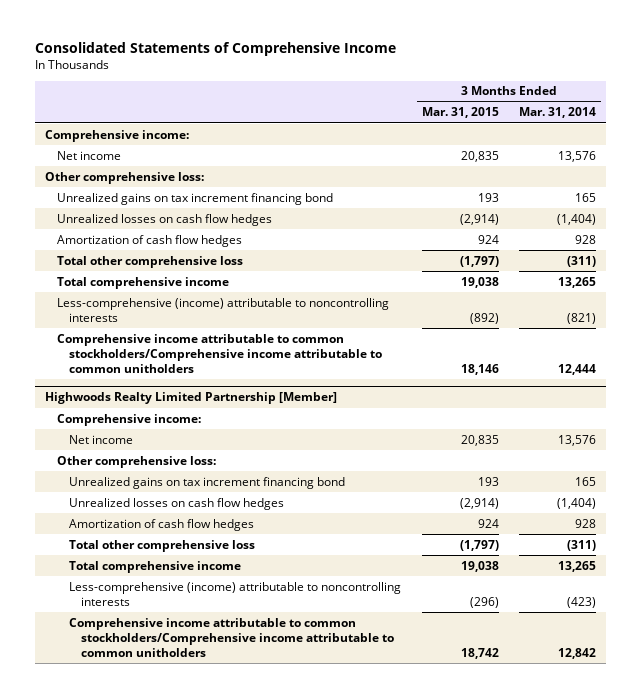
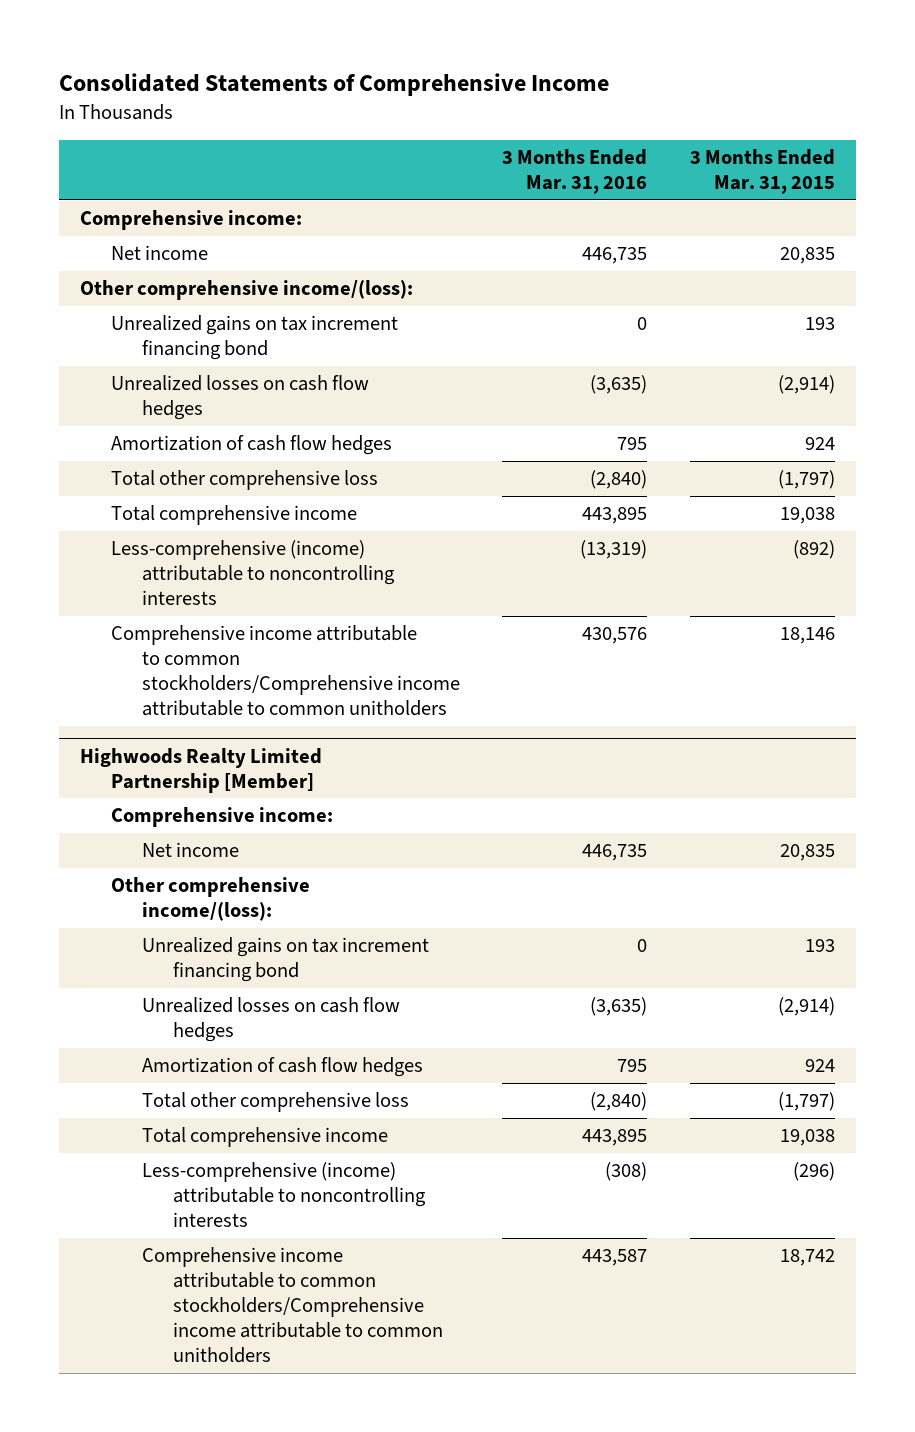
- | 3 Months Ended Mar. 31, 2015 | 3 Months Ended Mar. 31, 2014
+ | 3 Months Ended Mar. 31, 2016 | 3 Months Ended Mar. 31, 2015
- Other comprehensive loss:
+ Other comprehensive income/(loss):
@ Highwoods Realty Limited Partnership [Member]
- Other comprehensive loss:
+ Other comprehensive income/(loss):

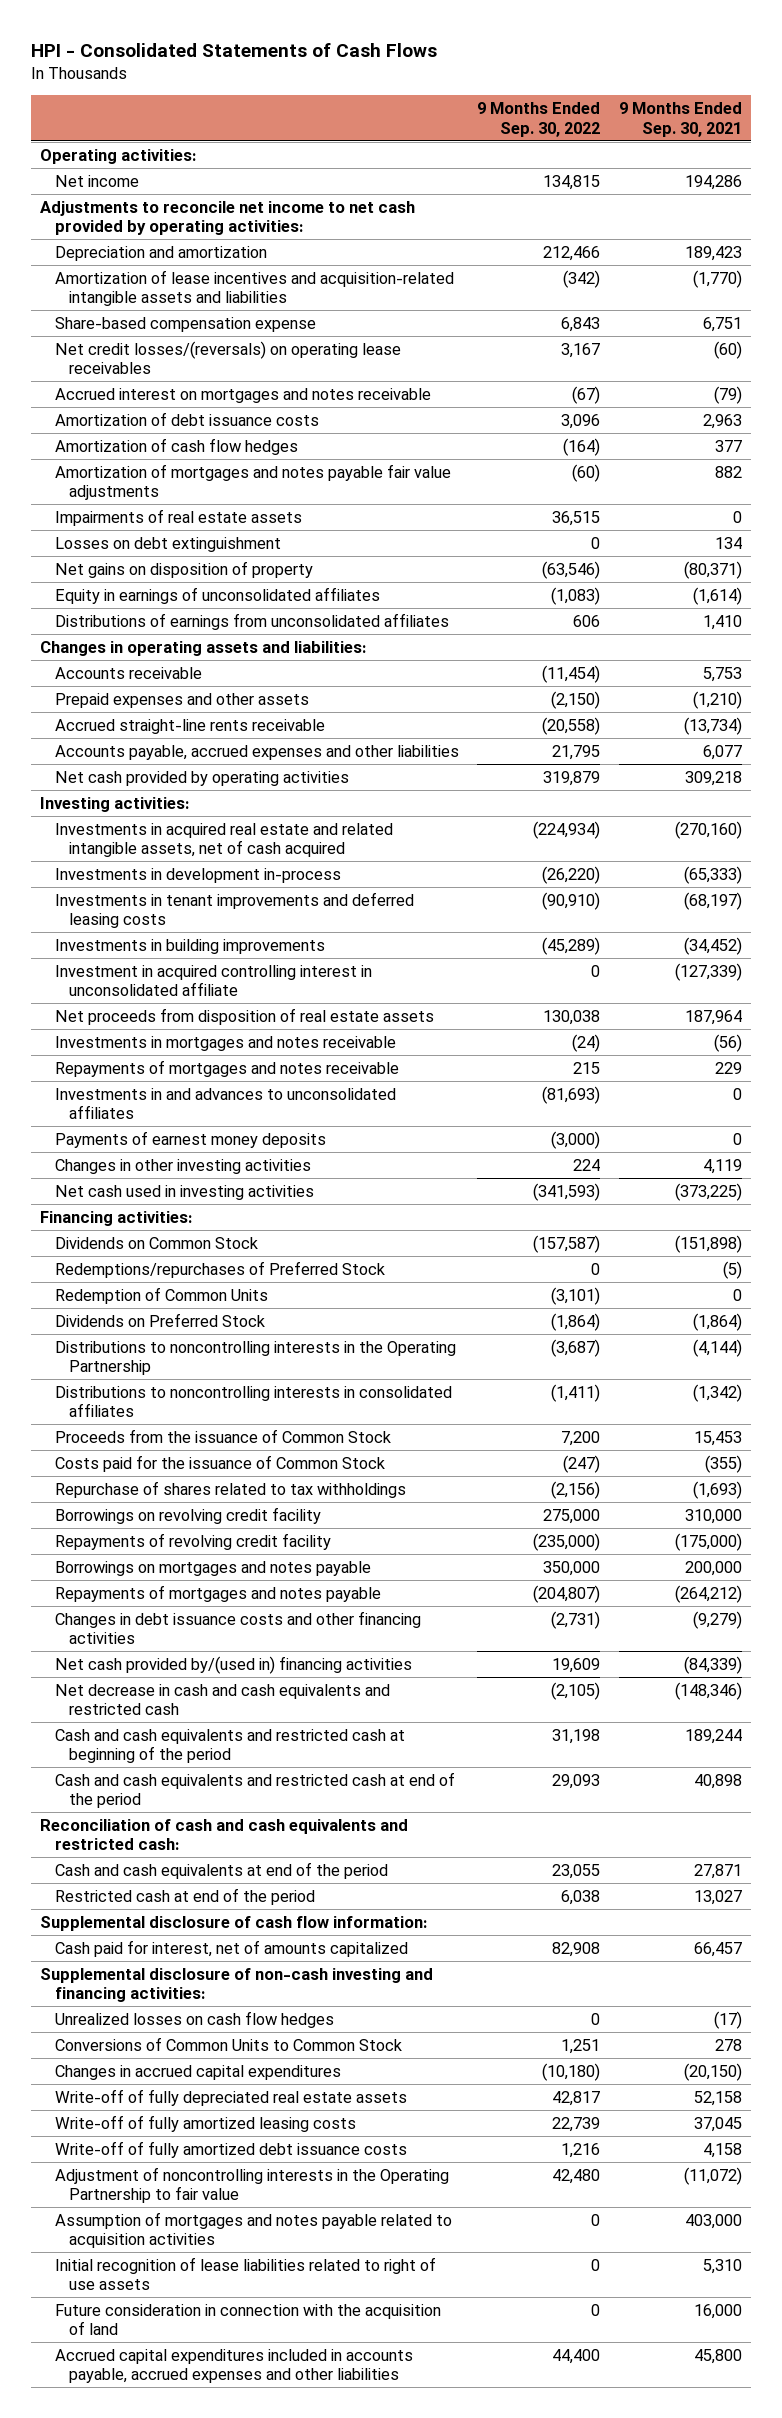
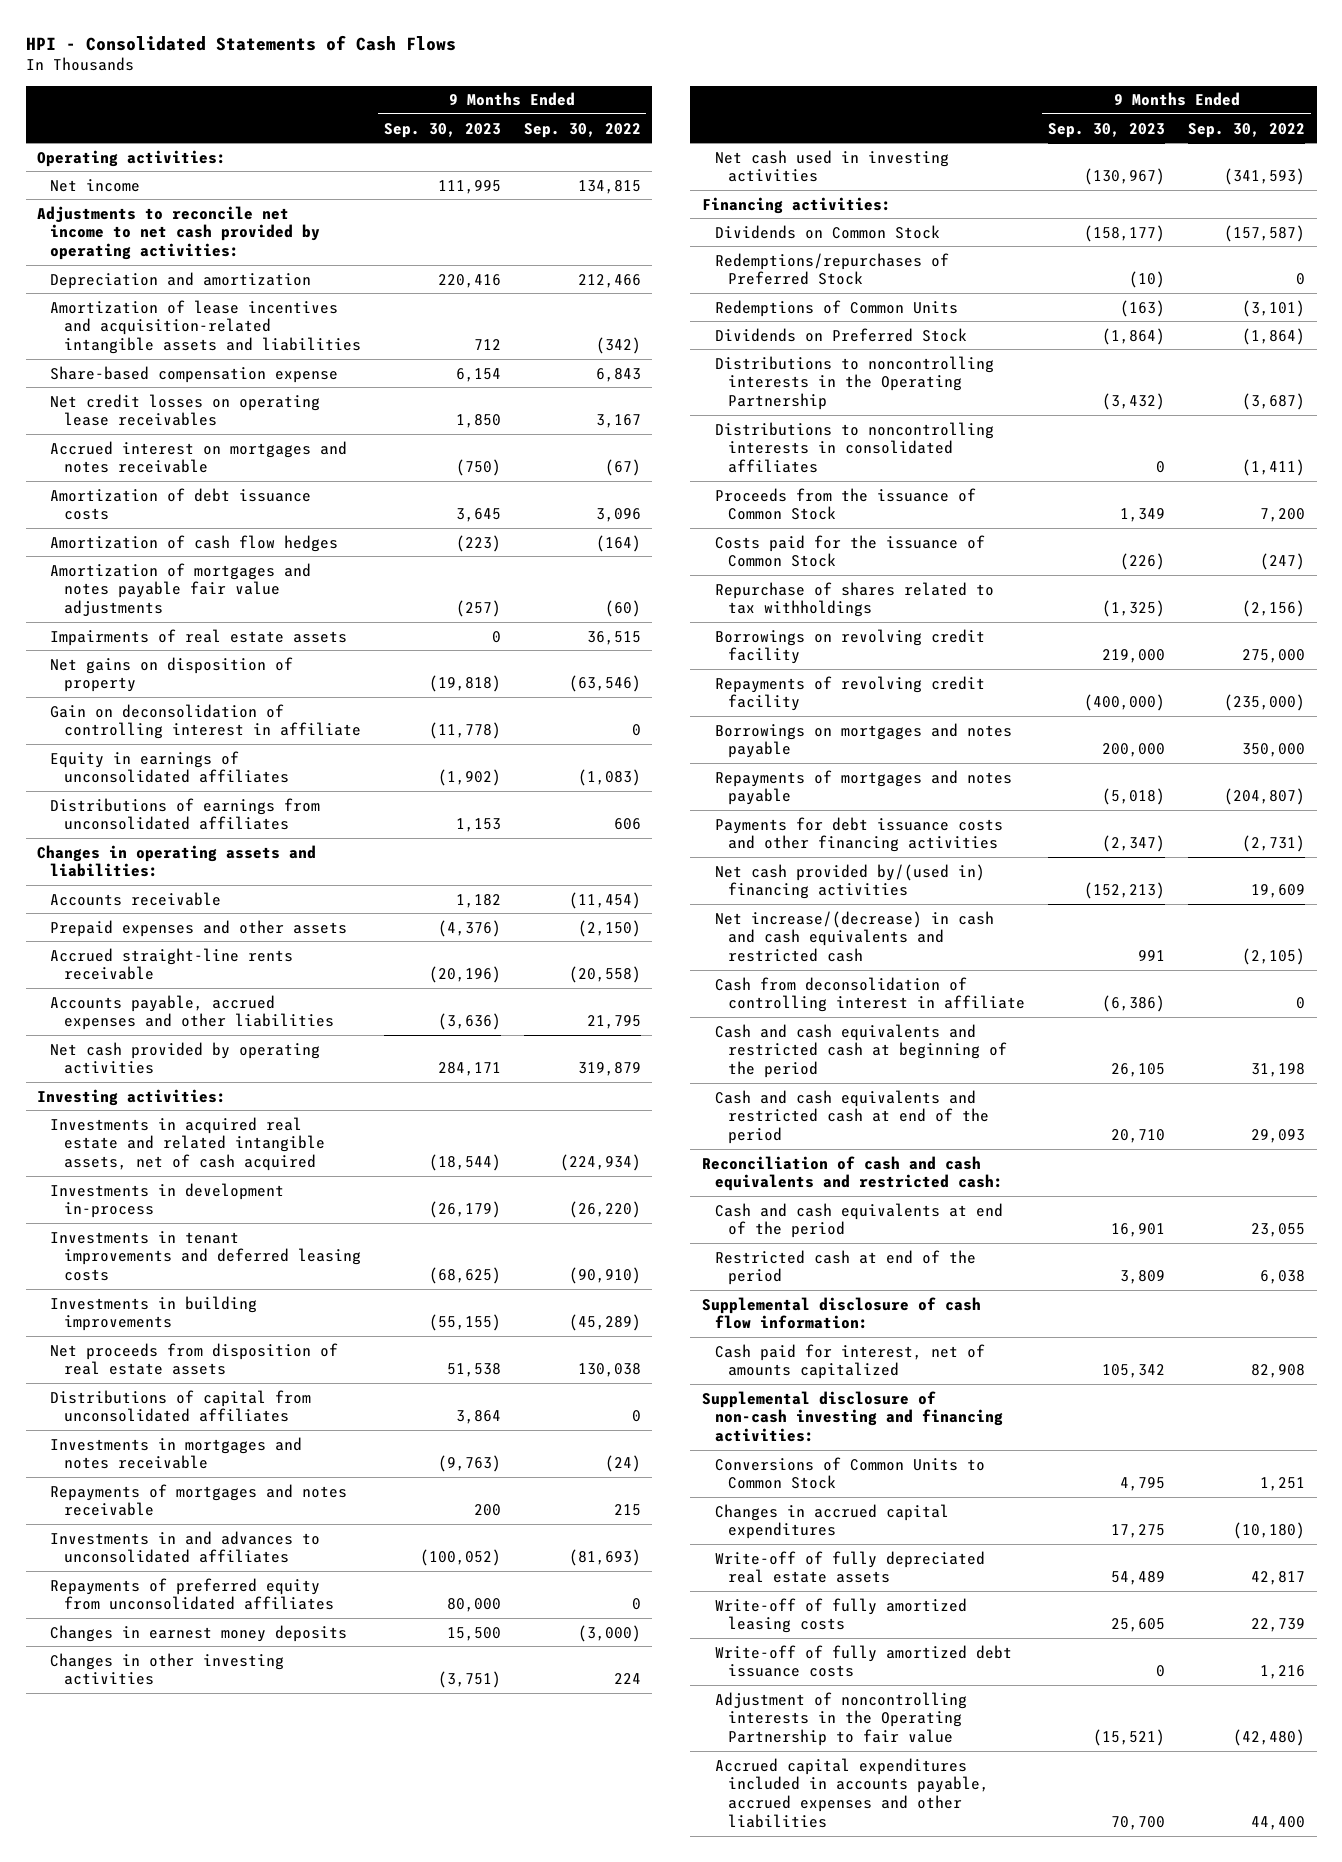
- | 9 Months Ended Sep. 30, 2022 | 9 Months Ended Sep. 30, 2021
+ | 9 Months Ended Sep. 30, 2023 | 9 Months Ended Sep. 30, 2022
- Net credit losses/(reversals) on operating lease receivables | 3,167 | (60)
+ Net credit losses on operating lease receivables | 1,850 | 3,167
- Losses on debt extinguishment | 0 | 134
+ Gain on deconsolidation of controlling interest in affiliate | (11,778) | 0
- Investment in acquired controlling interest in unconsolidated affiliate | 0 | (127,339)
+ Distributions of capital from unconsolidated affiliates | 3,864 | 0
- Payments of earnest money deposits | (3,000) | 0
+ Repayments of preferred equity from unconsolidated affiliates | 80,000 | 0
+ Changes in earnest money deposits | 15,500 | (3,000)
- Redemption of Common Units | (3,101) | 0
+ Redemptions of Common Units | (163) | (3,101)
- Changes in debt issuance costs and other financing activities | (2,731) | (9,279)
+ Payments for debt issuance costs and other financing activities | (2,347) | (2,731)
- Net decrease in cash and cash equivalents and restricted cash | (2,105) | (148,346)
+ Net increase/(decrease) in cash and cash equivalents and restricted cash | 991 | (2,105)
+ Cash from deconsolidation of controlling interest in affiliate | (6,386) | 0
- Unrealized losses on cash flow hedges | 0 | (17)
- Adjustment of noncontrolling interests in the Operating Partnership to fair value | 42,480 | (11,072)
- Assumption of mortgages and notes payable related to acquisition activities | 0 | 403,000
- Initial recognition of lease liabilities related to right of use assets | 0 | 5,310
- Future consideration in connection with the acquisition of land | 0 | 16,000
+ Adjustment of noncontrolling interests in the Operating Partnership to fair value | (15,521) | (42,480)

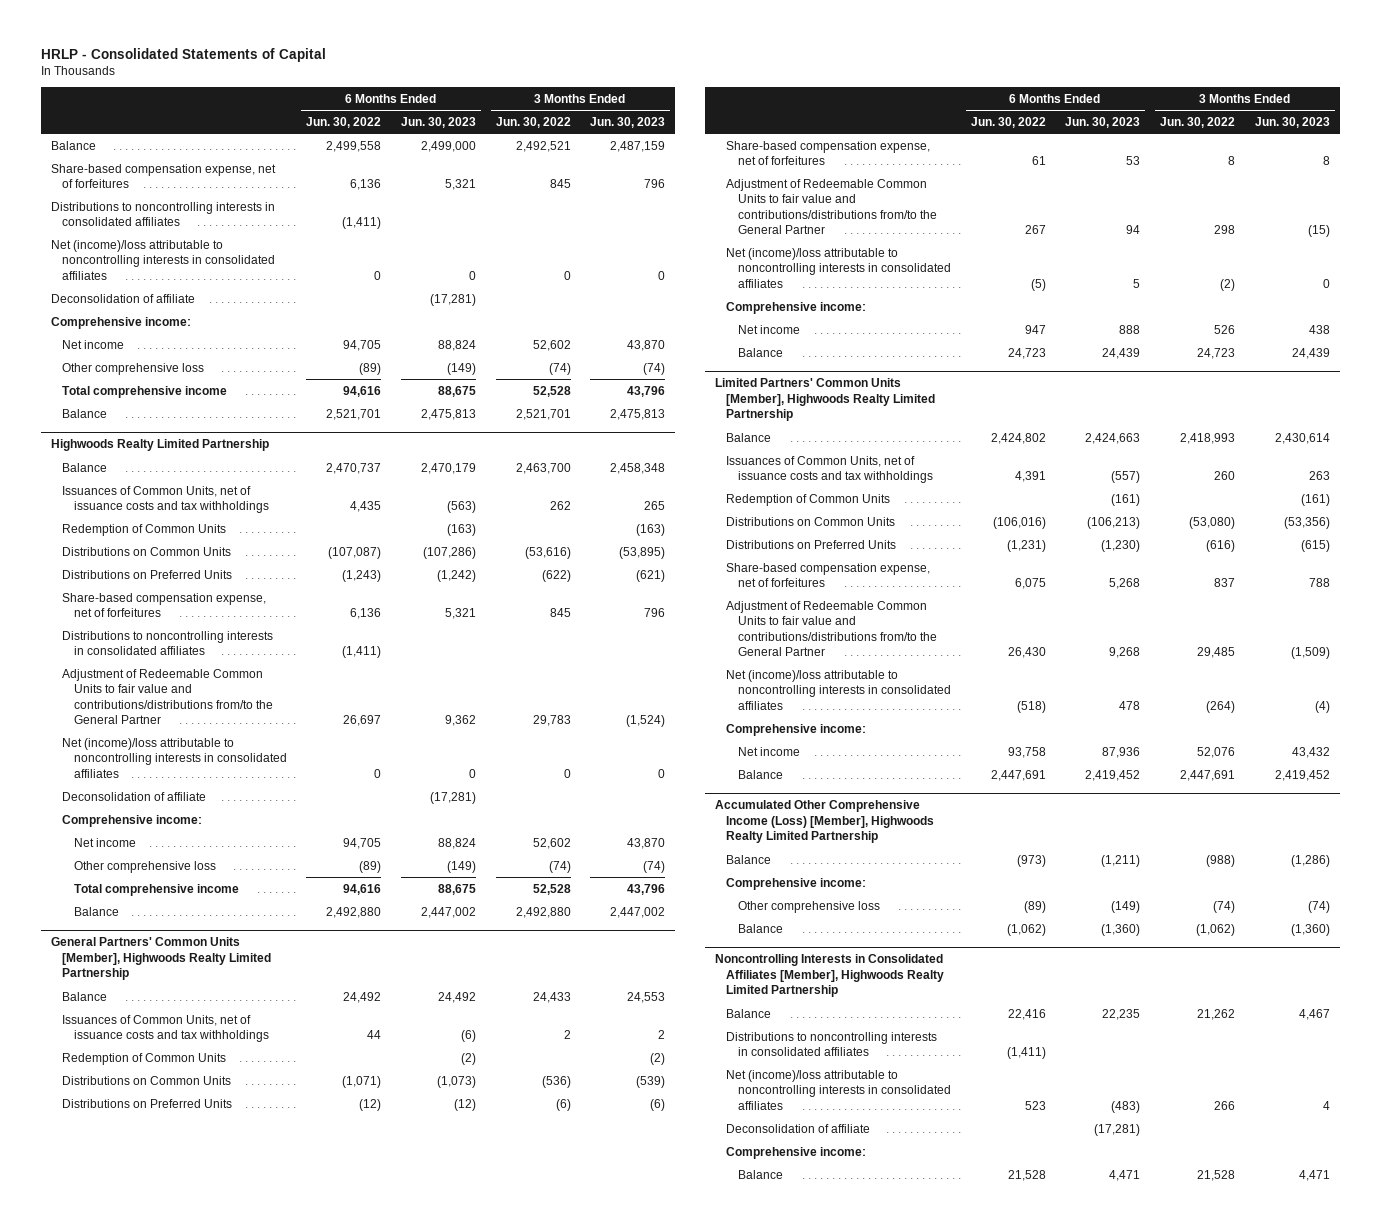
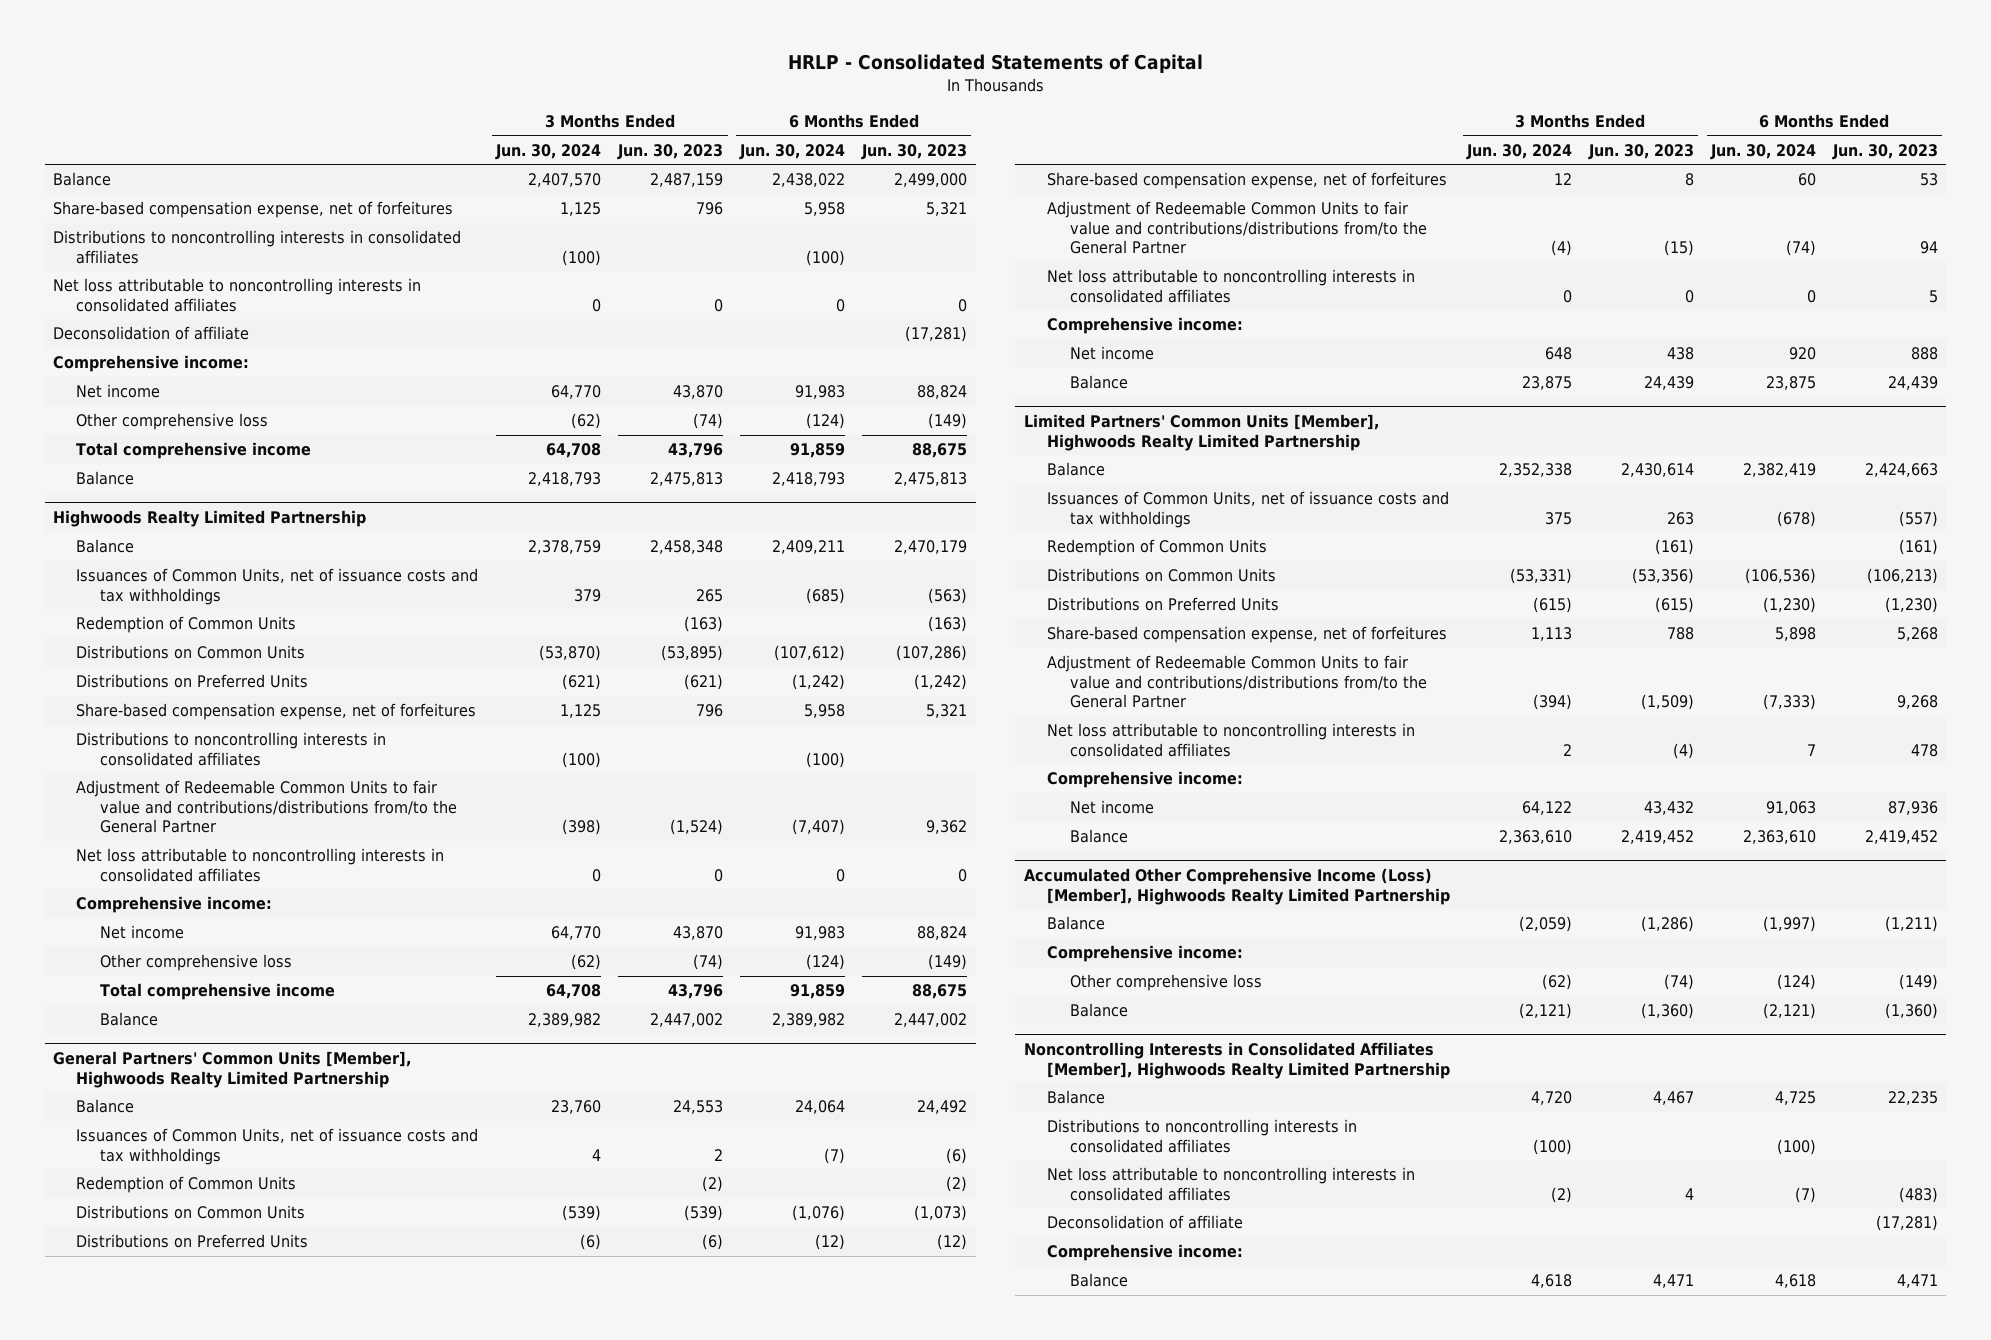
- | 6 Months Ended Jun. 30, 2022 | 6 Months Ended Jun. 30, 2023 | 3 Months Ended Jun. 30, 2022 | 3 Months Ended Jun. 30, 2023
+ | 3 Months Ended Jun. 30, 2024 | 3 Months Ended Jun. 30, 2023 | 6 Months Ended Jun. 30, 2024 | 6 Months Ended Jun. 30, 2023
- Net (income)/loss attributable to noncontrolling interests in consolidated affiliates | 0 | 0 | 0 | 0
+ Net loss attributable to noncontrolling interests in consolidated affiliates | 0 | 0 | 0 | 0
@ Highwoods Realty Limited Partnership
- Net (income)/loss attributable to noncontrolling interests in consolidated affiliates | 0 | 0 | 0 | 0
- Deconsolidation of affiliate | | (17,281) | |
+ Net loss attributable to noncontrolling interests in consolidated affiliates | 0 | 0 | 0 | 0
@ General Partners' Common Units [Member], Highwoods Realty Limited Partnership
- Net (income)/loss attributable to noncontrolling interests in consolidated affiliates | (5) | 5 | (2) | 0
+ Net loss attributable to noncontrolling interests in consolidated affiliates | 0 | 0 | 0 | 5
@ Limited Partners' Common Units [Member], Highwoods Realty Limited Partnership
- Net (income)/loss attributable to noncontrolling interests in consolidated affiliates | (518) | 478 | (264) | (4)
+ Net loss attributable to noncontrolling interests in consolidated affiliates | 2 | (4) | 7 | 478
@ Noncontrolling Interests in Consolidated Affiliates [Member], Highwoods Realty Limited Partnership
- Net (income)/loss attributable to noncontrolling interests in consolidated affiliates | 523 | (483) | 266 | 4
+ Net loss attributable to noncontrolling interests in consolidated affiliates | (2) | 4 | (7) | (483)

